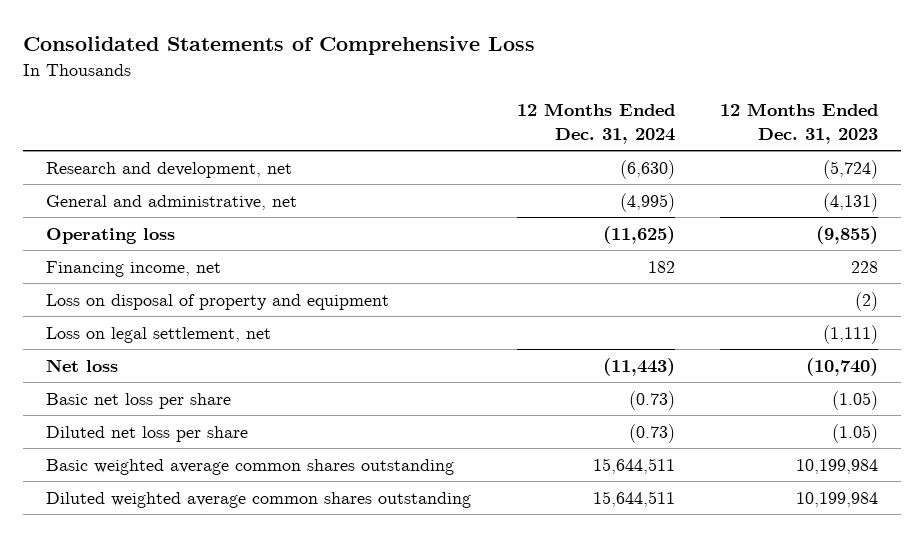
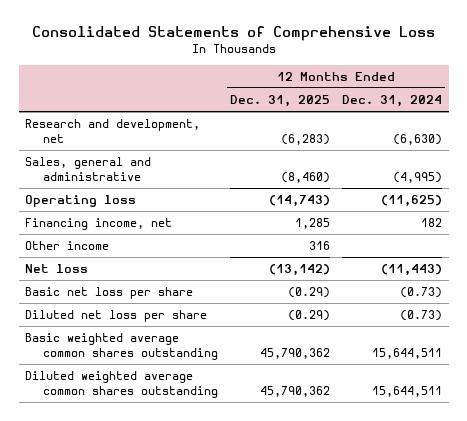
- | 12 Months Ended Dec. 31, 2024 | 12 Months Ended Dec. 31, 2023
+ | 12 Months Ended Dec. 31, 2025 | 12 Months Ended Dec. 31, 2024
- General and administrative, net | (4,995) | (4,131)
+ Sales, general and administrative | (8,460) | (4,995)
- Loss on disposal of property and equipment | | (2)
- Loss on legal settlement, net | | (1,111)
+ Other income | 316 |

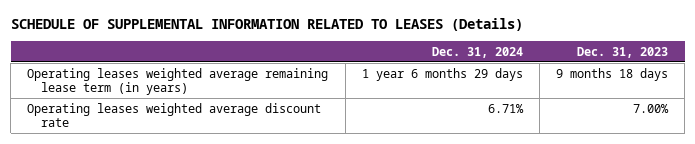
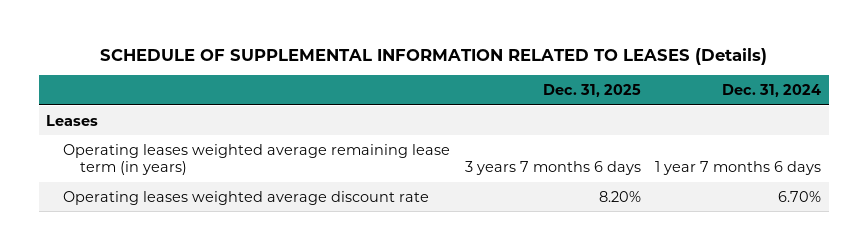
- | Dec. 31, 2024 | Dec. 31, 2023
+ | Dec. 31, 2025 | Dec. 31, 2024
- Operating leases weighted average remaining lease term (in years) | 1 year 6 months 29 days | 9 months 18 days
- Operating leases weighted average discount rate | 6.71% | 7.00%
+ Leases
+ Operating leases weighted average remaining lease term (in years) | 3 years 7 months 6 days | 1 year 7 months 6 days
+ Operating leases weighted average discount rate | 8.20% | 6.70%

